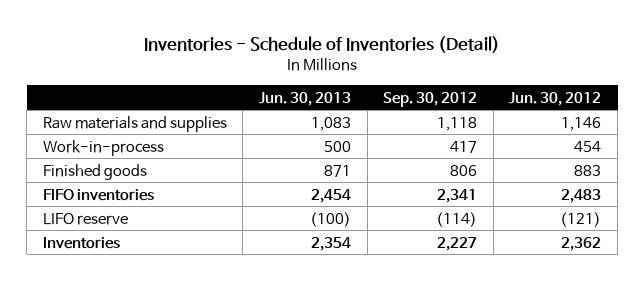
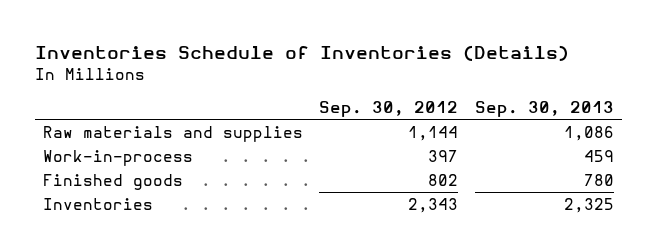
- Inventories - Schedule of Inventories (Detail)
+ Inventories Schedule of Inventories (Details)
- | Jun. 30, 2013 | Sep. 30, 2012 | Jun. 30, 2012
+ | Sep. 30, 2012 | Sep. 30, 2013
- Raw materials and supplies | 1,083 | 1,118 | 1,146
- Work-in-process | 500 | 417 | 454
- Finished goods | 871 | 806 | 883
- FIFO inventories | 2,454 | 2,341 | 2,483
- LIFO reserve | (100) | (114) | (121)
- Inventories | 2,354 | 2,227 | 2,362
+ Raw materials and supplies | 1,144 | 1,086
+ Work-in-process | 397 | 459
+ Finished goods | 802 | 780
+ Inventories | 2,343 | 2,325

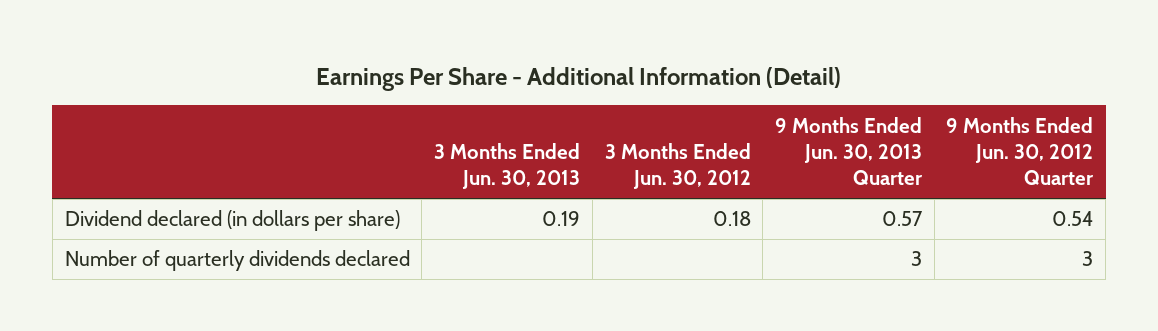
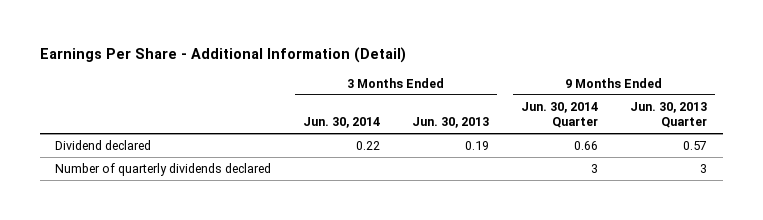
- | 3 Months Ended Jun. 30, 2013 | 3 Months Ended Jun. 30, 2012 | 9 Months Ended Jun. 30, 2013 Quarter | 9 Months Ended Jun. 30, 2012 Quarter
+ | 3 Months Ended Jun. 30, 2014 | 3 Months Ended Jun. 30, 2013 | 9 Months Ended Jun. 30, 2014 Quarter | 9 Months Ended Jun. 30, 2013 Quarter
- Dividend declared (in dollars per share) | 0.19 | 0.18 | 0.57 | 0.54
+ Dividend declared | 0.22 | 0.19 | 0.66 | 0.57

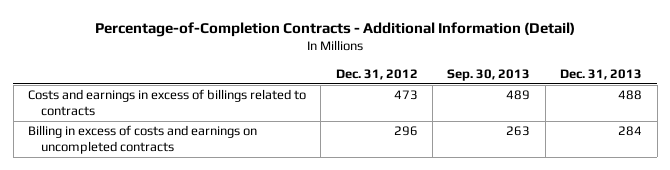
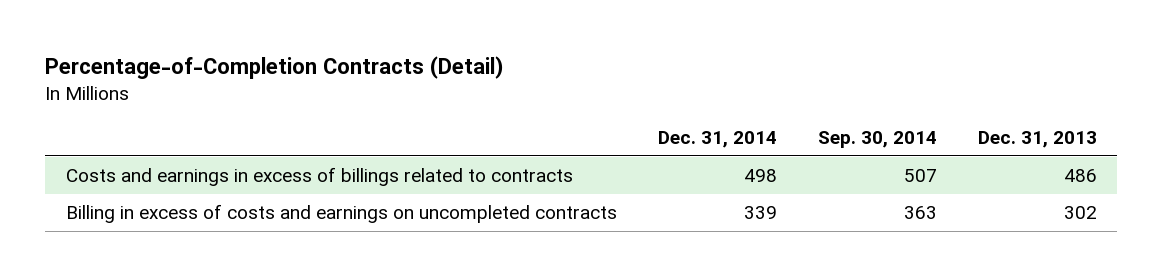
- Percentage-of-Completion Contracts - Additional Information (Detail)
+ Percentage-of-Completion Contracts (Detail)
- | Dec. 31, 2012 | Sep. 30, 2013 | Dec. 31, 2013
+ | Dec. 31, 2014 | Sep. 30, 2014 | Dec. 31, 2013
- Costs and earnings in excess of billings related to contracts | 473 | 489 | 488
- Billing in excess of costs and earnings on uncompleted contracts | 296 | 263 | 284
+ Costs and earnings in excess of billings related to contracts | 498 | 507 | 486
+ Billing in excess of costs and earnings on uncompleted contracts | 339 | 363 | 302

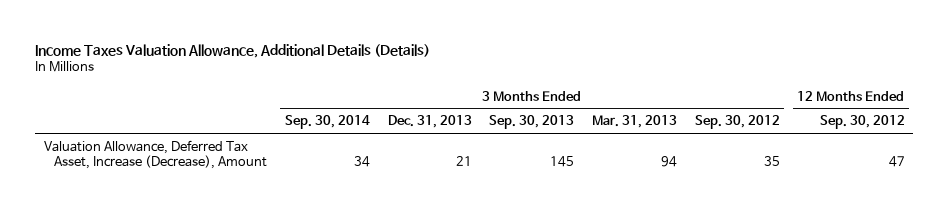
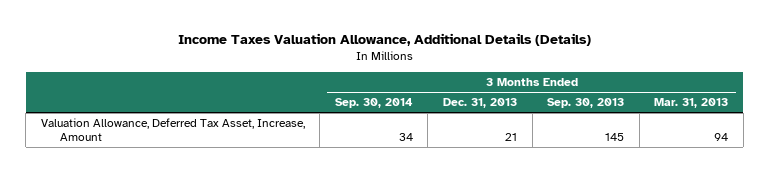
- | 3 Months Ended Sep. 30, 2014 | 3 Months Ended Dec. 31, 2013 | 3 Months Ended Sep. 30, 2013 | 3 Months Ended Mar. 31, 2013 | 3 Months Ended Sep. 30, 2012 | 12 Months Ended Sep. 30, 2012
+ | 3 Months Ended Sep. 30, 2014 | 3 Months Ended Dec. 31, 2013 | 3 Months Ended Sep. 30, 2013 | 3 Months Ended Mar. 31, 2013
- Valuation Allowance, Deferred Tax Asset, Increase (Decrease), Amount | 34 | 21 | 145 | 94 | 35 | 47
+ Valuation Allowance, Deferred Tax Asset, Increase, Amount | 34 | 21 | 145 | 94

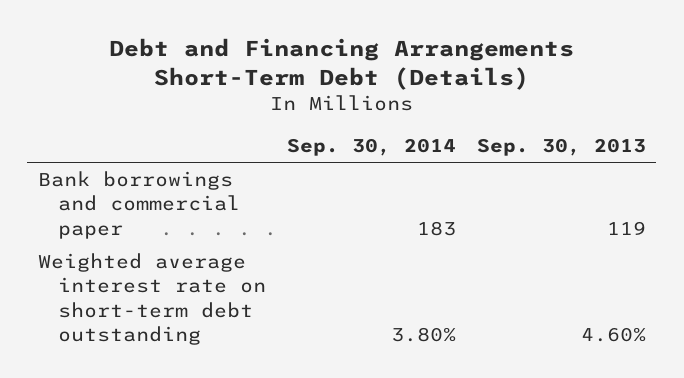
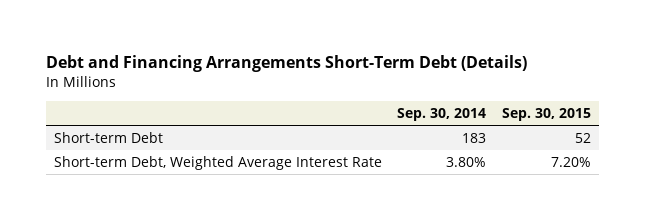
- | Sep. 30, 2014 | Sep. 30, 2013
+ | Sep. 30, 2014 | Sep. 30, 2015
- Bank borrowings and commercial paper | 183 | 119
- Weighted average interest rate on short-term debt outstanding | 3.80% | 4.60%
+ Short-term Debt | 183 | 52
+ Short-term Debt, Weighted Average Interest Rate | 3.80% | 7.20%

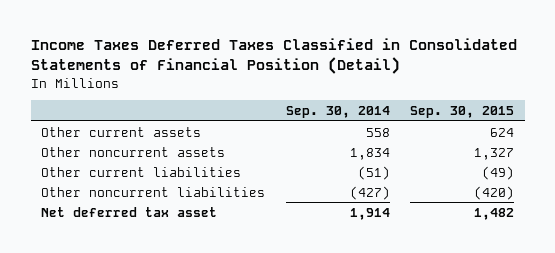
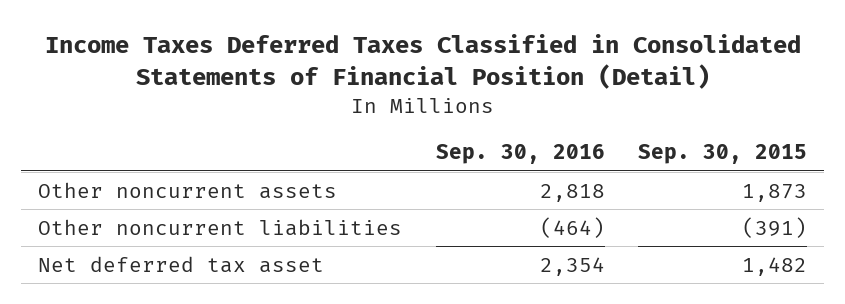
- | Sep. 30, 2014 | Sep. 30, 2015
+ | Sep. 30, 2016 | Sep. 30, 2015
- Other current assets | 558 | 624
- Other noncurrent assets | 1,834 | 1,327
- Other current liabilities | (51) | (49)
- Other noncurrent liabilities | (427) | (420)
+ Other noncurrent assets | 2,818 | 1,873
+ Other noncurrent liabilities | (464) | (391)

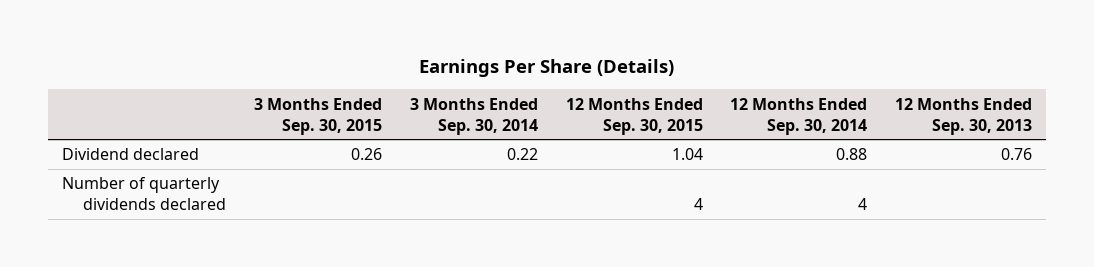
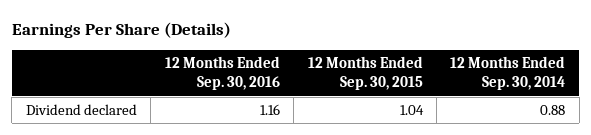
- | 3 Months Ended Sep. 30, 2015 | 3 Months Ended Sep. 30, 2014 | 12 Months Ended Sep. 30, 2015 | 12 Months Ended Sep. 30, 2014 | 12 Months Ended Sep. 30, 2013
+ | 12 Months Ended Sep. 30, 2016 | 12 Months Ended Sep. 30, 2015 | 12 Months Ended Sep. 30, 2014
- Number of quarterly dividends declared | | | 4 | 4 |

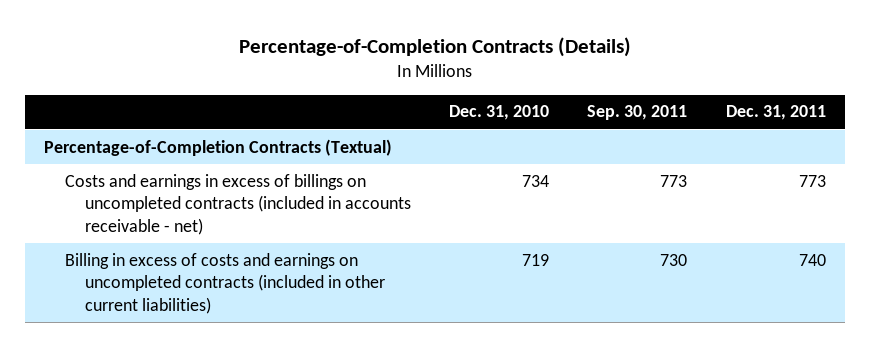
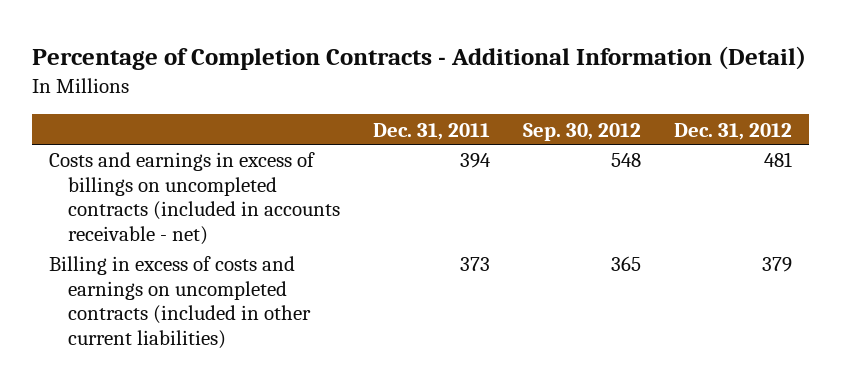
- Percentage-of-Completion Contracts (Details)
+ Percentage of Completion Contracts - Additional Information (Detail)
- | Dec. 31, 2010 | Sep. 30, 2011 | Dec. 31, 2011
+ | Dec. 31, 2011 | Sep. 30, 2012 | Dec. 31, 2012
- Percentage-of-Completion Contracts (Textual)
- Costs and earnings in excess of billings on uncompleted contracts (included in accounts receivable - net) | 734 | 773 | 773
- Billing in excess of costs and earnings on uncompleted contracts (included in other current liabilities) | 719 | 730 | 740
+ Costs and earnings in excess of billings on uncompleted contracts (included in accounts receivable - net) | 394 | 548 | 481
+ Billing in excess of costs and earnings on uncompleted contracts (included in other current liabilities) | 373 | 365 | 379

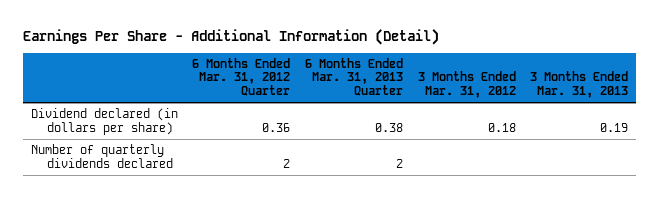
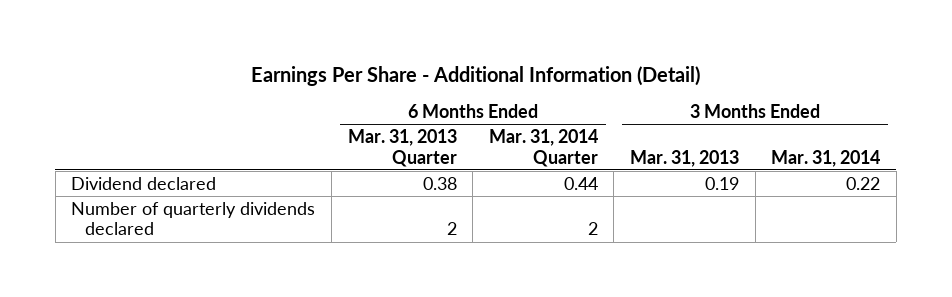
- | 6 Months Ended Mar. 31, 2012 Quarter | 6 Months Ended Mar. 31, 2013 Quarter | 3 Months Ended Mar. 31, 2012 | 3 Months Ended Mar. 31, 2013
+ | 6 Months Ended Mar. 31, 2013 Quarter | 6 Months Ended Mar. 31, 2014 Quarter | 3 Months Ended Mar. 31, 2013 | 3 Months Ended Mar. 31, 2014
- Dividend declared (in dollars per share) | 0.36 | 0.38 | 0.18 | 0.19
+ Dividend declared | 0.38 | 0.44 | 0.19 | 0.22

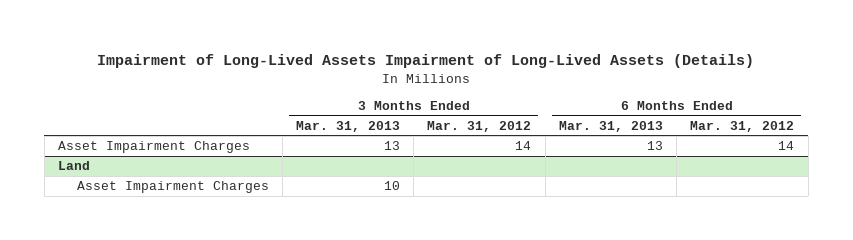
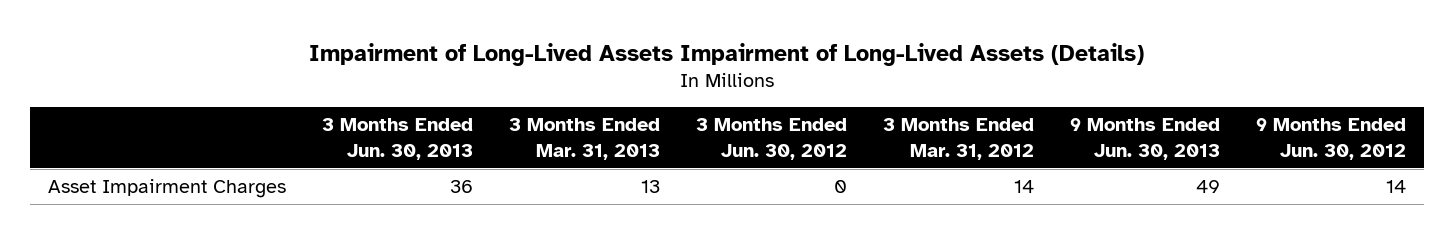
- | 3 Months Ended Mar. 31, 2013 | 3 Months Ended Mar. 31, 2012 | 6 Months Ended Mar. 31, 2013 | 6 Months Ended Mar. 31, 2012
+ | 3 Months Ended Jun. 30, 2013 | 3 Months Ended Mar. 31, 2013 | 3 Months Ended Jun. 30, 2012 | 3 Months Ended Mar. 31, 2012 | 9 Months Ended Jun. 30, 2013 | 9 Months Ended Jun. 30, 2012
- Land
- Asset Impairment Charges | 10 | | |

